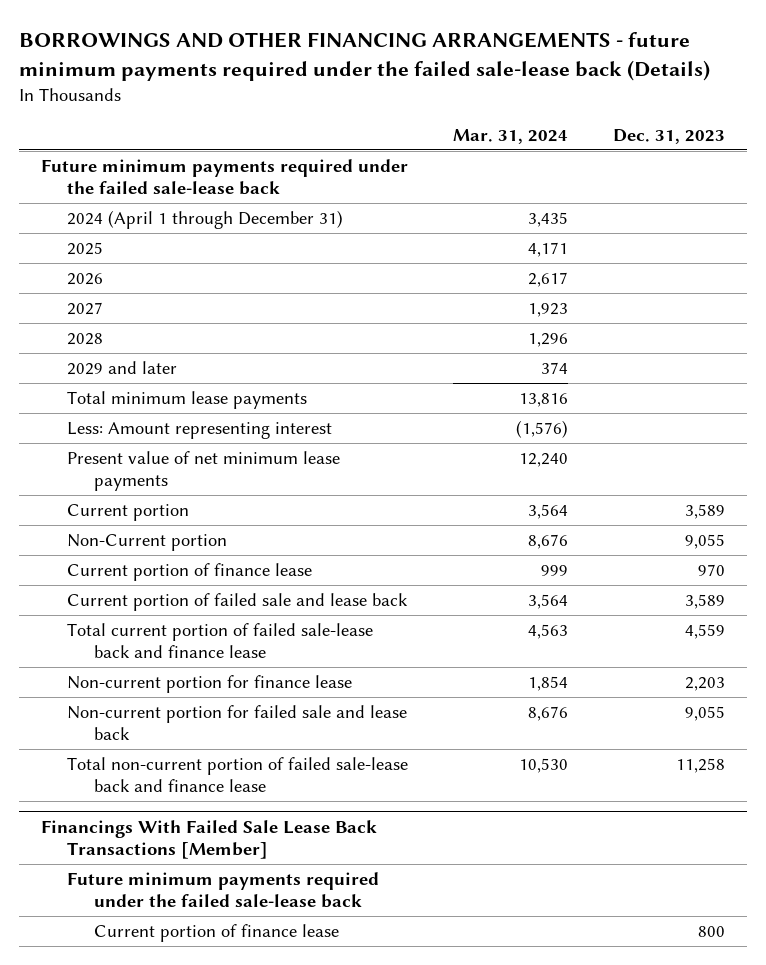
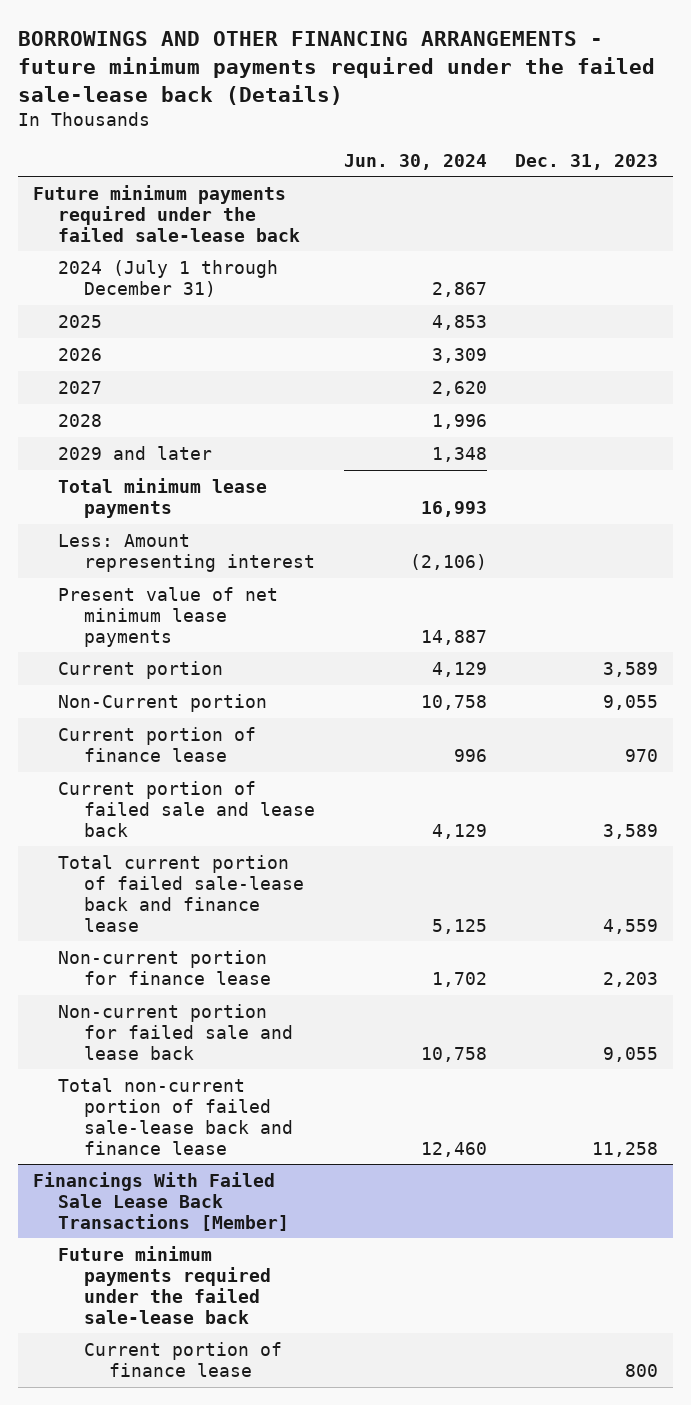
- | Mar. 31, 2024 | Dec. 31, 2023
+ | Jun. 30, 2024 | Dec. 31, 2023
- 2024 (April 1 through December 31) | 3,435 |
+ 2024 (July 1 through December 31) | 2,867 |

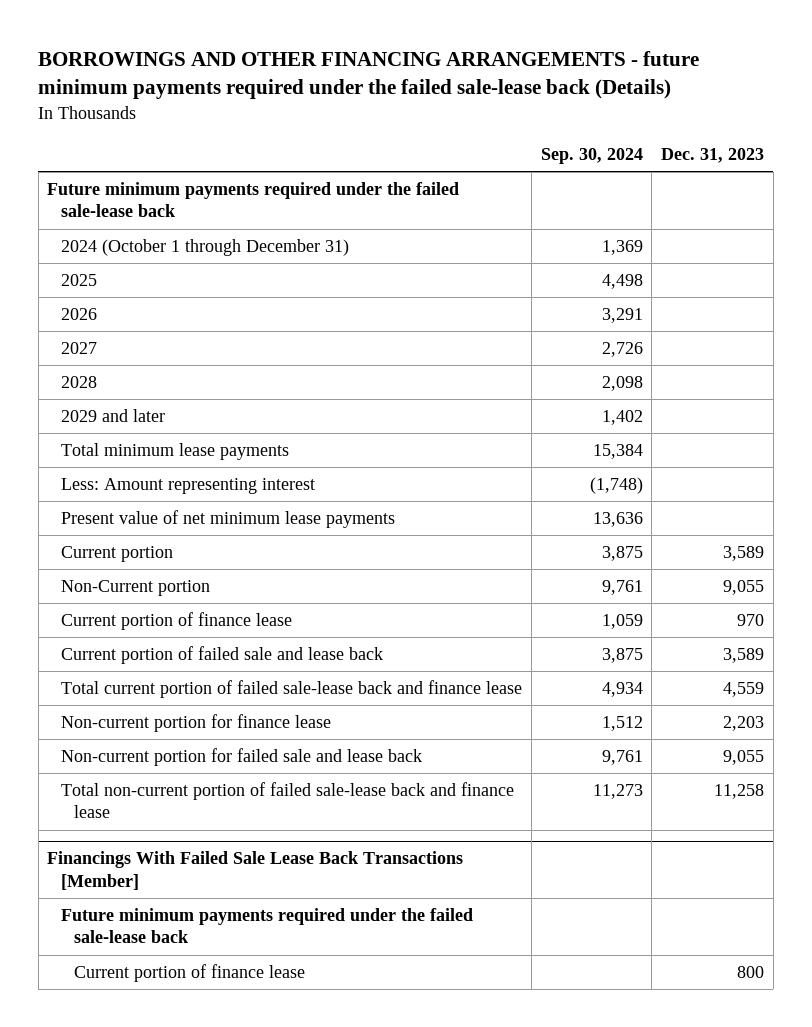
- | Jun. 30, 2024 | Dec. 31, 2023
+ | Sep. 30, 2024 | Dec. 31, 2023
- 2024 (July 1 through December 31) | 2,867 |
+ 2024 (October 1 through December 31) | 1,369 |

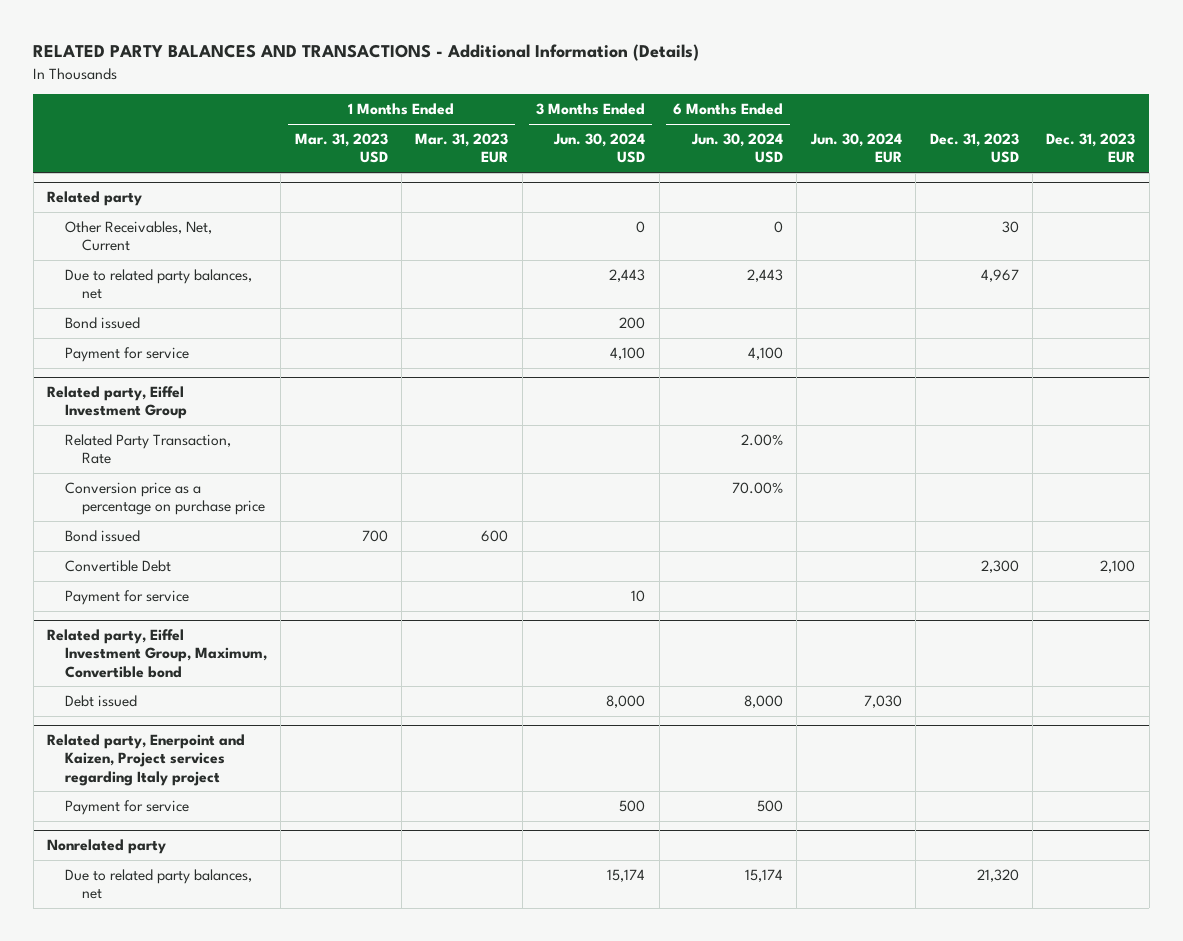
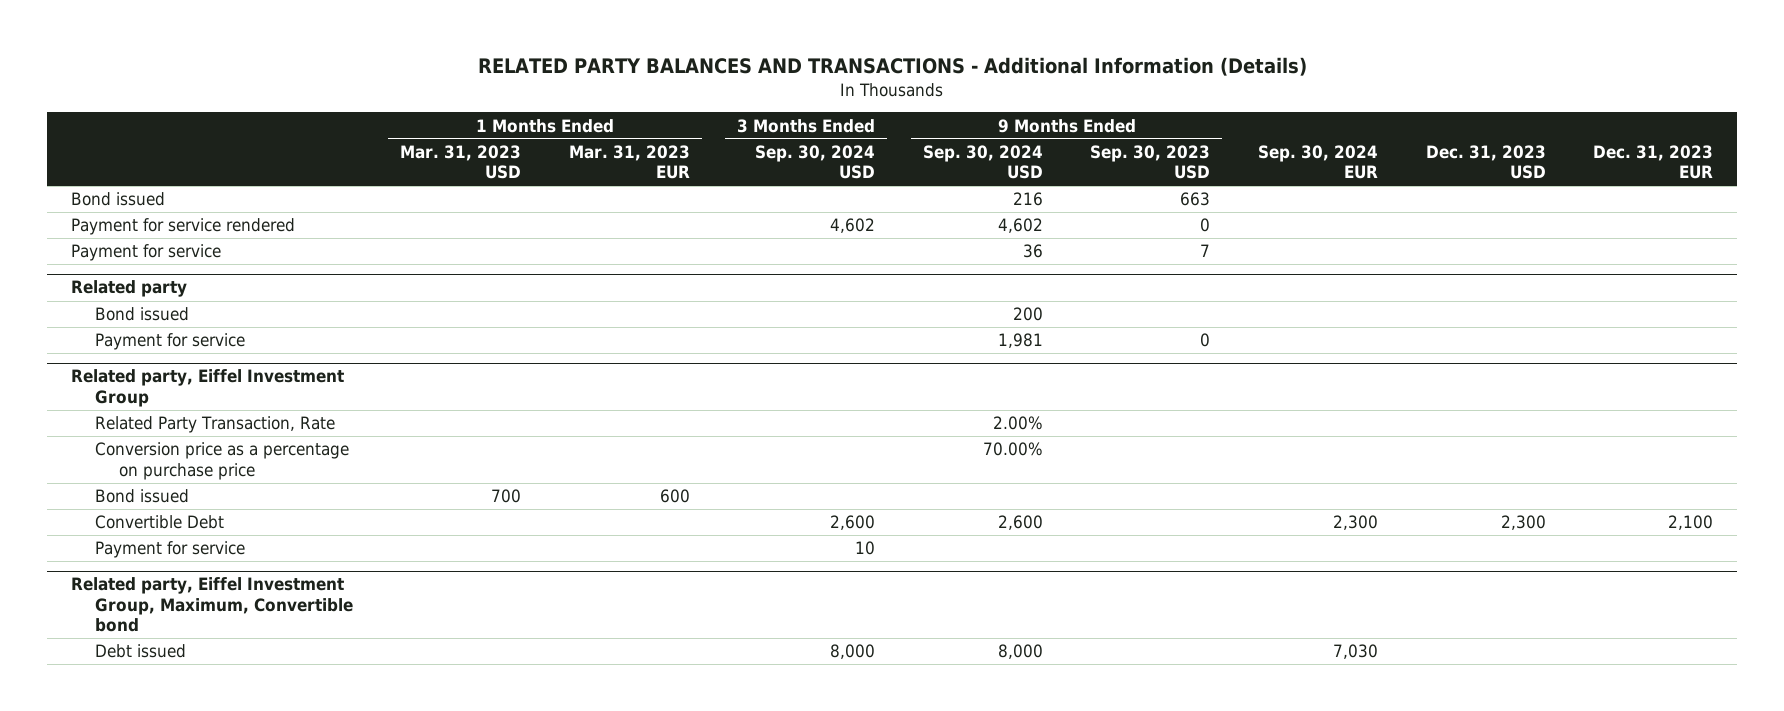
- | 1 Months Ended Mar. 31, 2023 USD | 1 Months Ended Mar. 31, 2023 EUR | 3 Months Ended Jun. 30, 2024 USD | 6 Months Ended Jun. 30, 2024 USD | Jun. 30, 2024 EUR | Dec. 31, 2023 USD | Dec. 31, 2023 EUR
+ | 1 Months Ended Mar. 31, 2023 USD | 1 Months Ended Mar. 31, 2023 EUR | 3 Months Ended Sep. 30, 2024 USD | 9 Months Ended Sep. 30, 2024 USD | 9 Months Ended Sep. 30, 2023 USD | Sep. 30, 2024 EUR | Dec. 31, 2023 USD | Dec. 31, 2023 EUR
+ Bond issued | | | | 216 | 663 | | |
+ Payment for service rendered | | | 4,602 | 4,602 | 0 | | |
+ Payment for service | | | | 36 | 7 | | |
@ Related party
- Other Receivables, Net, Current | | | 0 | 0 | | 30 |
- Due to related party balances, net | | | 2,443 | 2,443 | | 4,967 |
- Related party, Enerpoint and Kaizen, Project services regarding Italy project
- Payment for service | | | 500 | 500 | | |
- Nonrelated party
- Due to related party balances, net | | | 15,174 | 15,174 | | 21,320 |

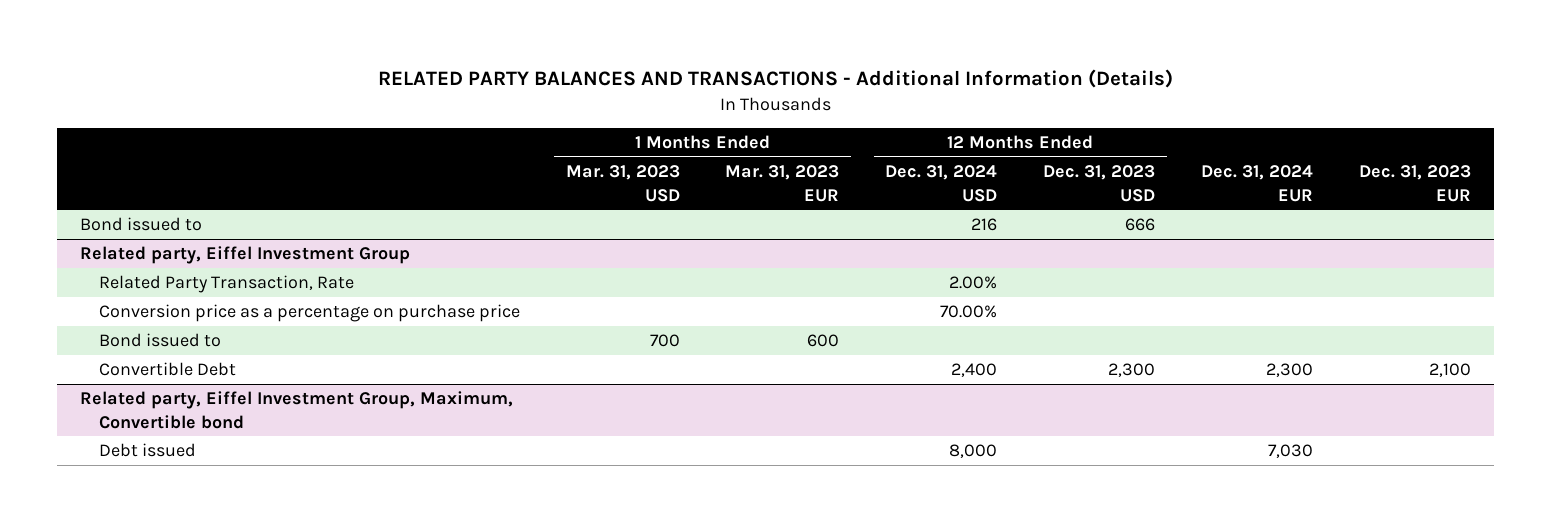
- | 1 Months Ended Mar. 31, 2023 USD | 1 Months Ended Mar. 31, 2023 EUR | 3 Months Ended Sep. 30, 2024 USD | 9 Months Ended Sep. 30, 2024 USD | 9 Months Ended Sep. 30, 2023 USD | Sep. 30, 2024 EUR | Dec. 31, 2023 USD | Dec. 31, 2023 EUR
+ | 1 Months Ended Mar. 31, 2023 USD | 1 Months Ended Mar. 31, 2023 EUR | 12 Months Ended Dec. 31, 2024 USD | 12 Months Ended Dec. 31, 2023 USD | Dec. 31, 2024 EUR | Dec. 31, 2023 EUR
- Bond issued | | | | 216 | 663 | | |
- Payment for service rendered | | | 4,602 | 4,602 | 0 | | |
- Payment for service | | | | 36 | 7 | | |
- Related party
- Bond issued | | | | 200 | | | |
- Payment for service | | | | 1,981 | 0 | | |
+ Bond issued to | | | 216 | 666 | |
@ Related party, Eiffel Investment Group
- Bond issued | 700 | 600 | | | | | |
+ Bond issued to | 700 | 600 | | | |
- Payment for service | | | 10 | | | | |

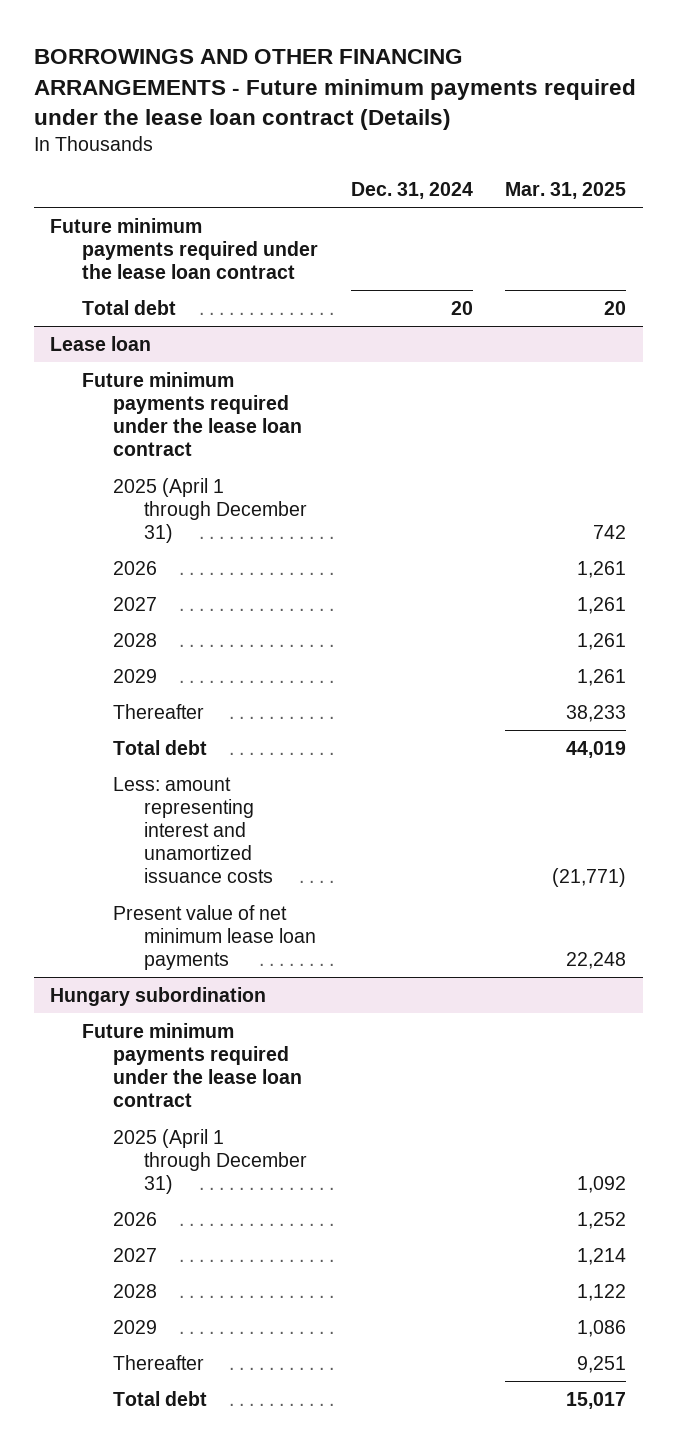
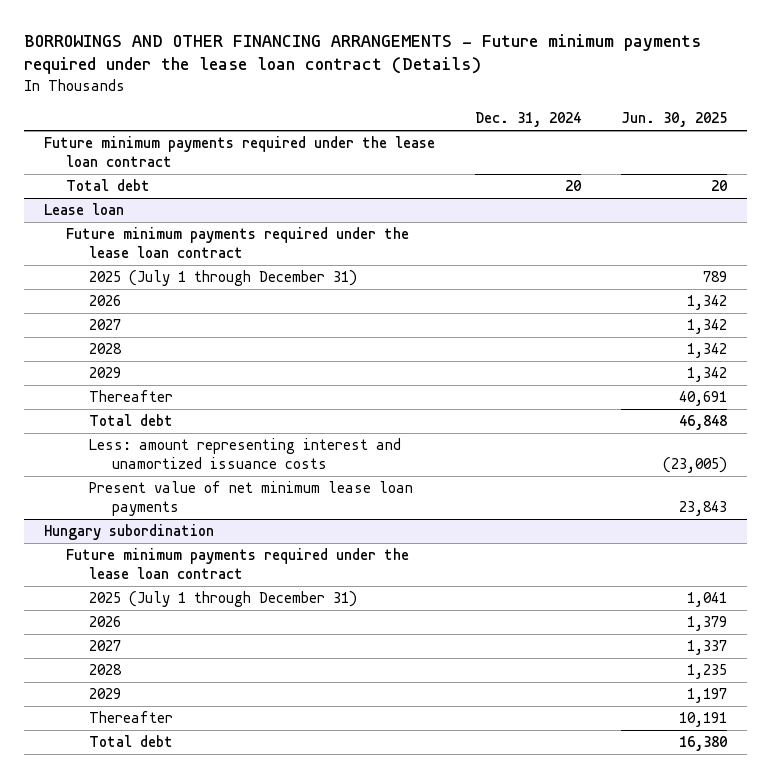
- | Dec. 31, 2024 | Mar. 31, 2025
+ | Dec. 31, 2024 | Jun. 30, 2025
@ Lease loan
- 2025 (April 1 through December 31) | | 742
+ 2025 (July 1 through December 31) | | 789
@ Hungary subordination
- 2025 (April 1 through December 31) | | 1,092
+ 2025 (July 1 through December 31) | | 1,041

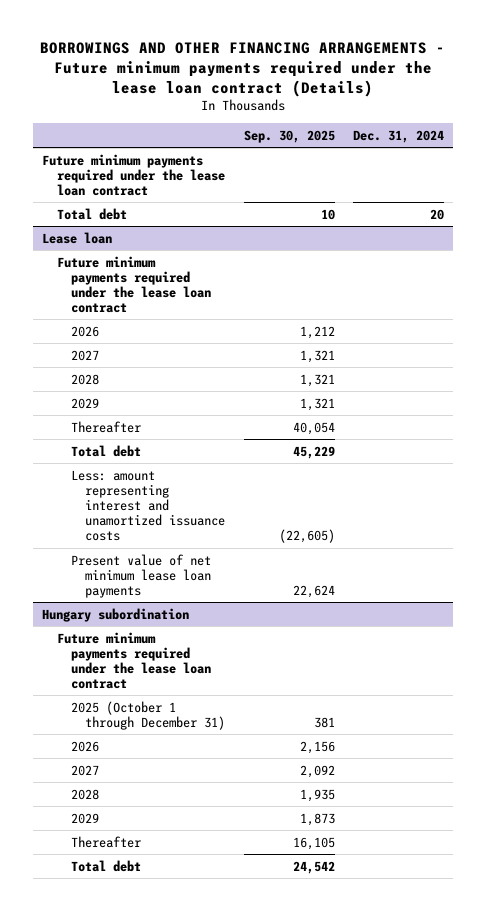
- | Dec. 31, 2024 | Jun. 30, 2025
+ | Sep. 30, 2025 | Dec. 31, 2024
@ Lease loan
- 2025 (July 1 through December 31) | | 789
@ Hungary subordination
- 2025 (July 1 through December 31) | | 1,041
+ 2025 (October 1 through December 31) | 381 |

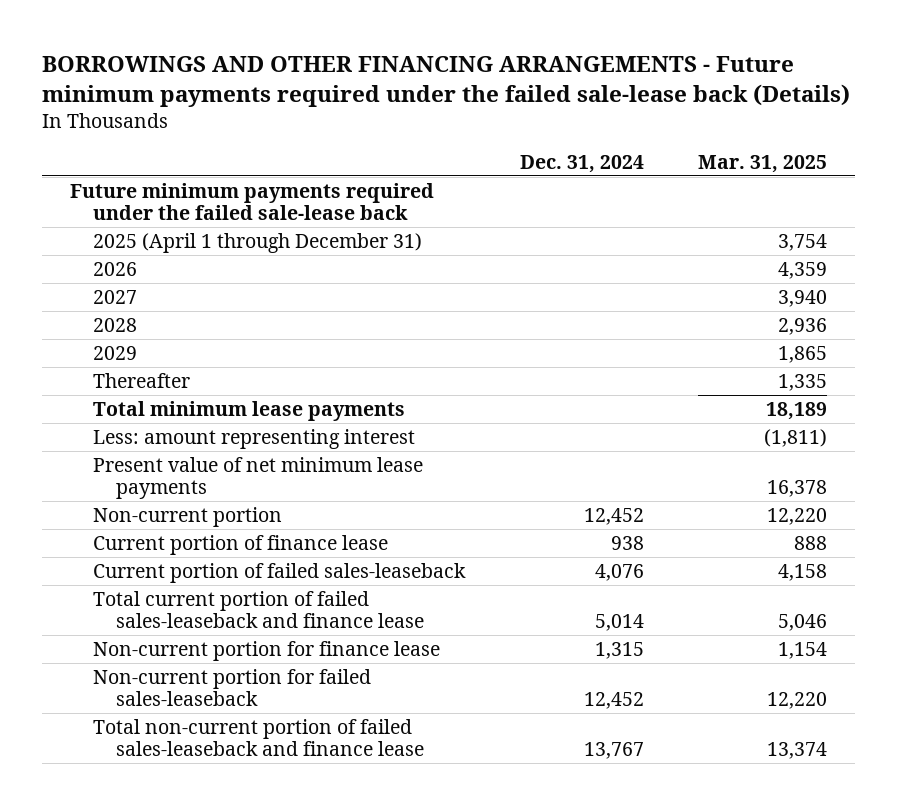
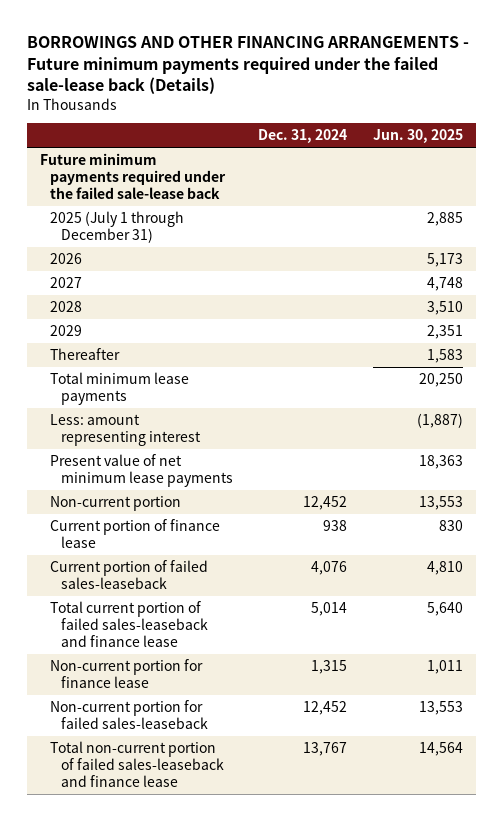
- | Dec. 31, 2024 | Mar. 31, 2025
+ | Dec. 31, 2024 | Jun. 30, 2025
- 2025 (April 1 through December 31) | | 3,754
+ 2025 (July 1 through December 31) | | 2,885

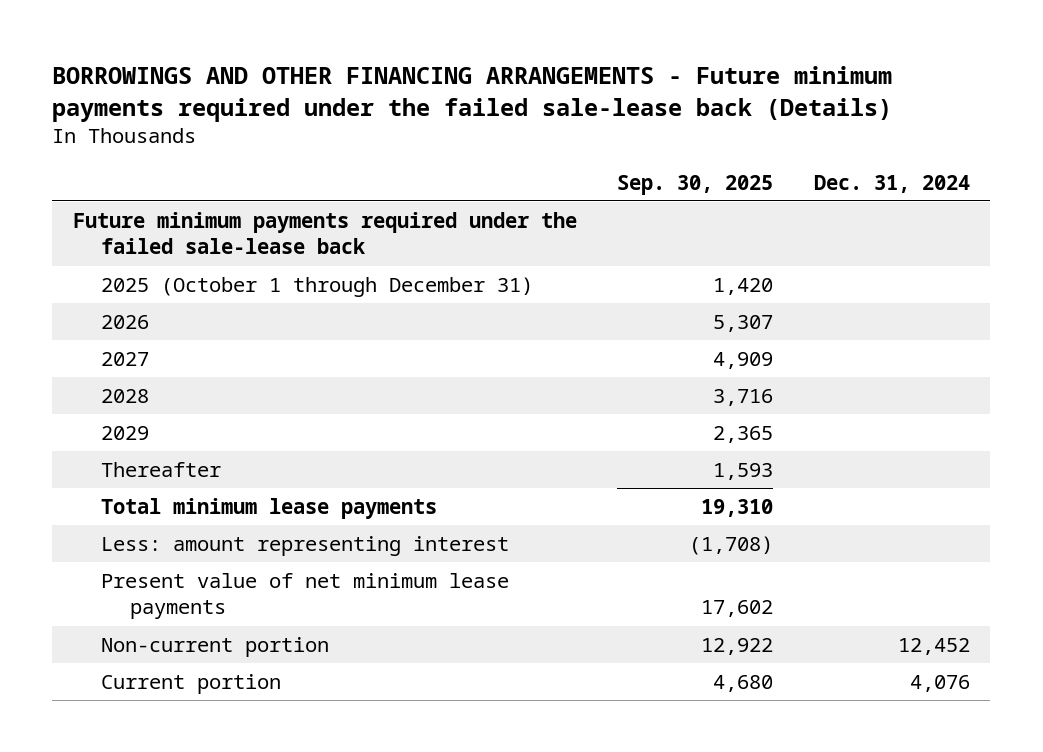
- | Dec. 31, 2024 | Jun. 30, 2025
+ | Sep. 30, 2025 | Dec. 31, 2024
- 2025 (July 1 through December 31) | | 2,885
+ 2025 (October 1 through December 31) | 1,420 |
- Current portion of finance lease | 938 | 830
- Current portion of failed sales-leaseback | 4,076 | 4,810
- Total current portion of failed sales-leaseback and finance lease | 5,014 | 5,640
- Non-current portion for finance lease | 1,315 | 1,011
- Non-current portion for failed sales-leaseback | 12,452 | 13,553
- Total non-current portion of failed sales-leaseback and finance lease | 13,767 | 14,564
+ Current portion | 4,680 | 4,076

